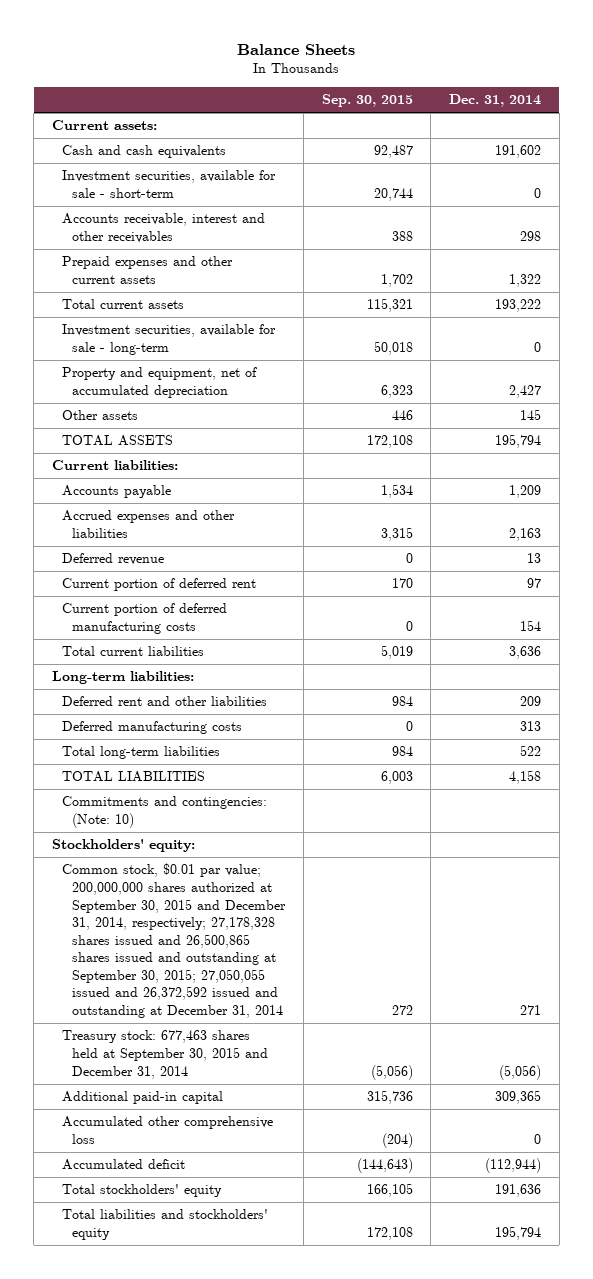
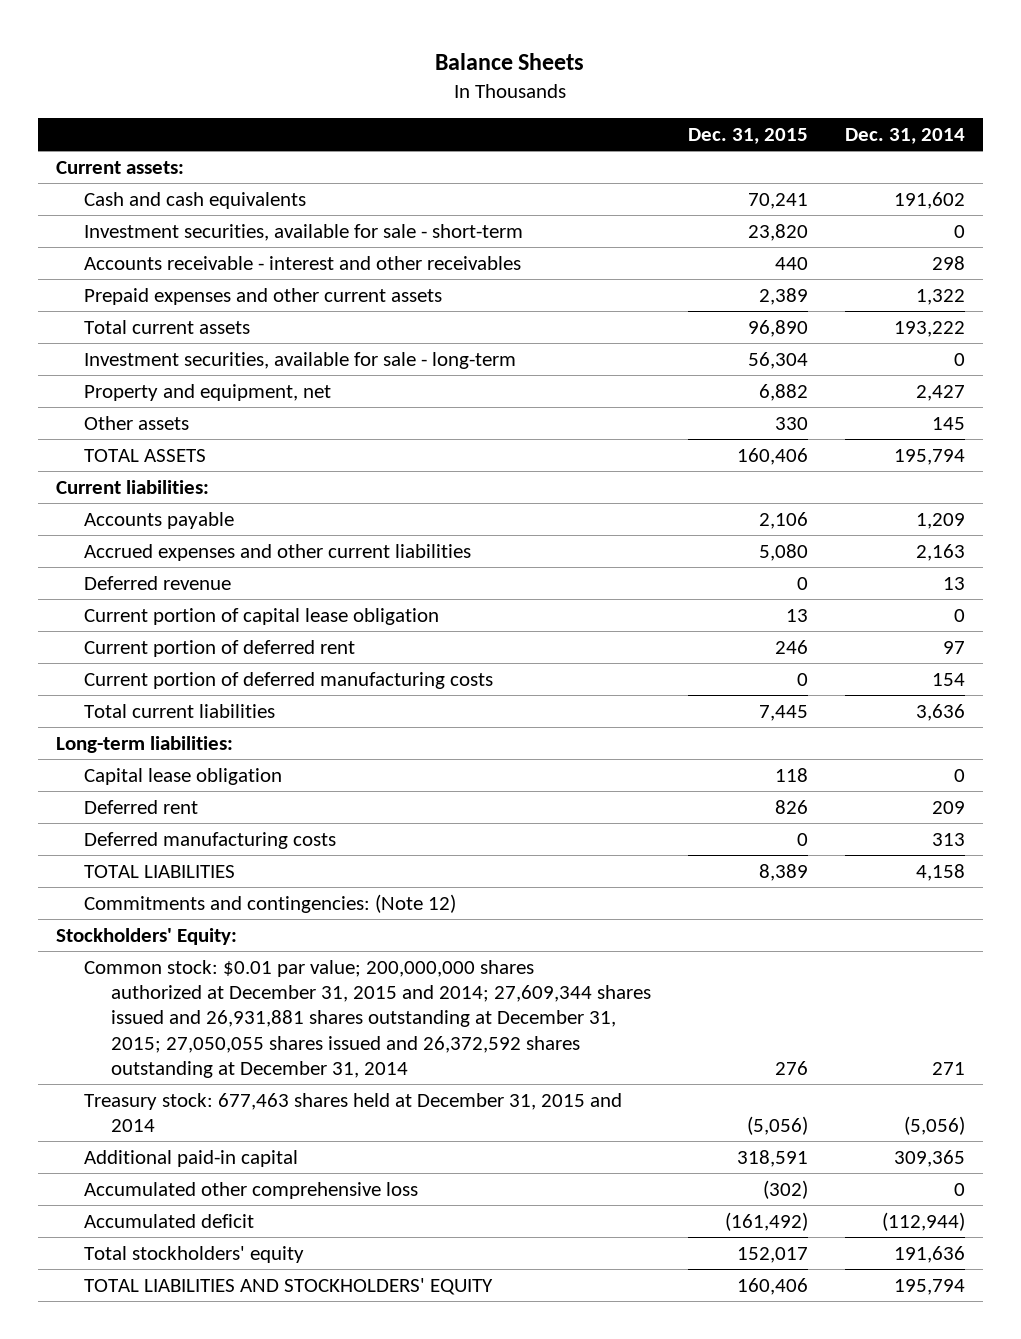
- | Sep. 30, 2015 | Dec. 31, 2014
+ | Dec. 31, 2015 | Dec. 31, 2014
- Accounts receivable, interest and other receivables | 388 | 298
+ Accounts receivable - interest and other receivables | 440 | 298
- Property and equipment, net of accumulated depreciation | 6,323 | 2,427
+ Property and equipment, net | 6,882 | 2,427
- Accrued expenses and other liabilities | 3,315 | 2,163
+ Accrued expenses and other current liabilities | 5,080 | 2,163
+ Current portion of capital lease obligation | 13 | 0
- Deferred rent and other liabilities | 984 | 209
+ Capital lease obligation | 118 | 0
+ Deferred rent | 826 | 209
- Total long-term liabilities | 984 | 522
- Commitments and contingencies: (Note: 10)
- Stockholders' equity:
- Common stock, $0.01 par value; 200,000,000 shares authorized at September 30, 2015 and December 31, 2014, respectively; 27,178,328 shares issued and 26,500,865 shares issued and outstanding at September 30, 2015; 27,050,055 issued and 26,372,592 issued and outstanding at December 31, 2014 | 272 | 271
- Treasury stock: 677,463 shares held at September 30, 2015 and December 31, 2014 | (5,056) | (5,056)
+ Commitments and contingencies: (Note 12)
+ Stockholders' Equity:
+ Common stock: $0.01 par value; 200,000,000 shares authorized at December 31, 2015 and 2014; 27,609,344 shares issued and 26,931,881 shares outstanding at December 31, 2015; 27,050,055 shares issued and 26,372,592 shares outstanding at December 31, 2014 | 276 | 271
+ Treasury stock: 677,463 shares held at December 31, 2015 and 2014 | (5,056) | (5,056)
- Total liabilities and stockholders' equity | 172,108 | 195,794
+ TOTAL LIABILITIES AND STOCKHOLDERS' EQUITY | 160,406 | 195,794

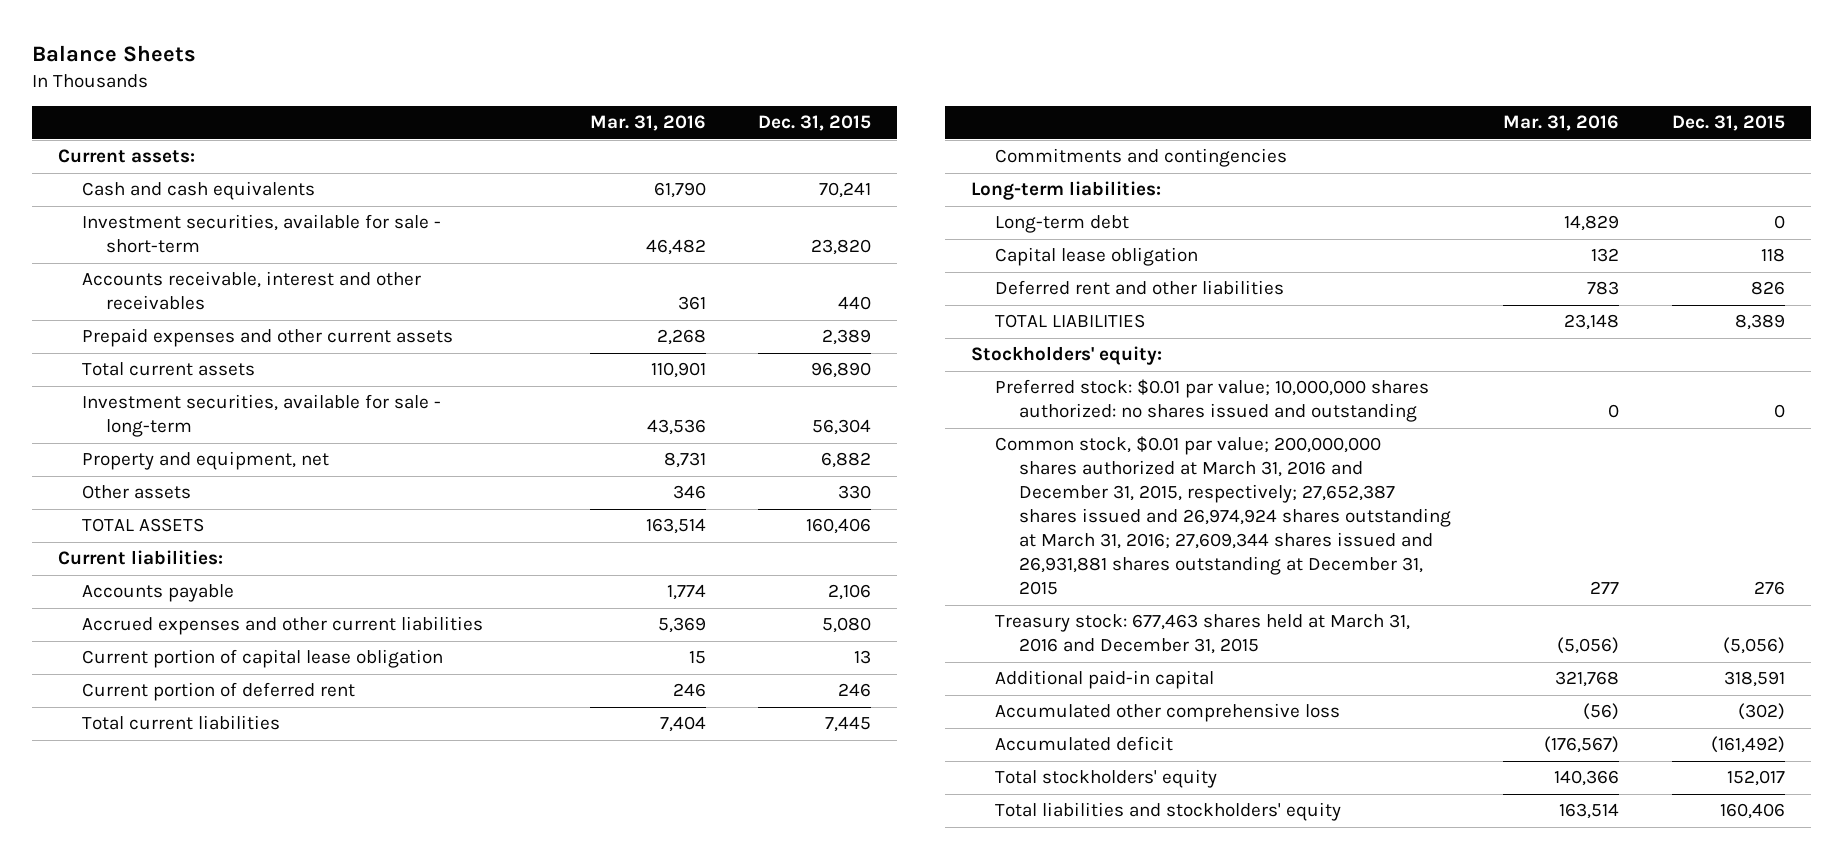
- | Dec. 31, 2015 | Dec. 31, 2014
+ | Mar. 31, 2016 | Dec. 31, 2015
- Accounts receivable - interest and other receivables | 440 | 298
+ Accounts receivable, interest and other receivables | 361 | 440
- Deferred revenue | 0 | 13
- Current portion of deferred manufacturing costs | 0 | 154
+ Commitments and contingencies
+ Long-term debt | 14,829 | 0
- Deferred rent | 826 | 209
- Deferred manufacturing costs | 0 | 313
+ Deferred rent and other liabilities | 783 | 826
- Commitments and contingencies: (Note 12)
- Stockholders' Equity:
- Common stock: $0.01 par value; 200,000,000 shares authorized at December 31, 2015 and 2014; 27,609,344 shares issued and 26,931,881 shares outstanding at December 31, 2015; 27,050,055 shares issued and 26,372,592 shares outstanding at December 31, 2014 | 276 | 271
- Treasury stock: 677,463 shares held at December 31, 2015 and 2014 | (5,056) | (5,056)
+ Stockholders' equity:
+ Preferred stock: $0.01 par value; 10,000,000 shares authorized: no shares issued and outstanding | 0 | 0
+ Common stock, $0.01 par value; 200,000,000 shares authorized at March 31, 2016 and December 31, 2015, respectively; 27,652,387 shares issued and 26,974,924 shares outstanding at March 31, 2016; 27,609,344 shares issued and 26,931,881 shares outstanding at December 31, 2015 | 277 | 276
+ Treasury stock: 677,463 shares held at March 31, 2016 and December 31, 2015 | (5,056) | (5,056)
- TOTAL LIABILITIES AND STOCKHOLDERS' EQUITY | 160,406 | 195,794
+ Total liabilities and stockholders' equity | 163,514 | 160,406

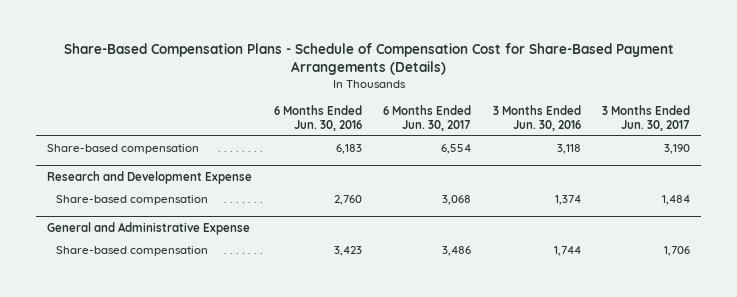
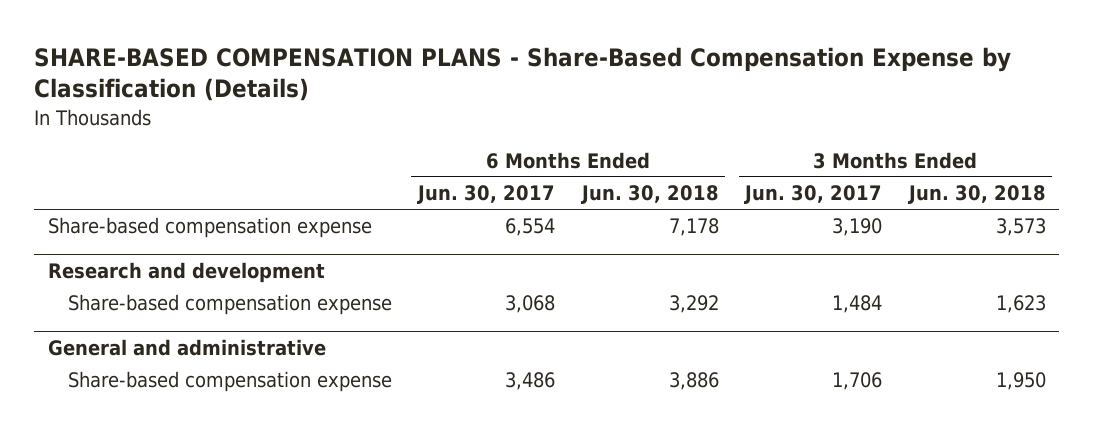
- Share-Based Compensation Plans - Schedule of Compensation Cost for Share-Based Payment Arrangements (Details)
+ SHARE-BASED COMPENSATION PLANS - Share-Based Compensation Expense by Classification (Details)
- | 6 Months Ended Jun. 30, 2016 | 6 Months Ended Jun. 30, 2017 | 3 Months Ended Jun. 30, 2016 | 3 Months Ended Jun. 30, 2017
+ | 6 Months Ended Jun. 30, 2017 | 6 Months Ended Jun. 30, 2018 | 3 Months Ended Jun. 30, 2017 | 3 Months Ended Jun. 30, 2018
- Share-based compensation | 6,183 | 6,554 | 3,118 | 3,190
- Research and Development Expense
- Share-based compensation | 2,760 | 3,068 | 1,374 | 1,484
- General and Administrative Expense
- Share-based compensation | 3,423 | 3,486 | 1,744 | 1,706
+ Share-based compensation expense | 6,554 | 7,178 | 3,190 | 3,573
+ Research and development
+ Share-based compensation expense | 3,068 | 3,292 | 1,484 | 1,623
+ General and administrative
+ Share-based compensation expense | 3,486 | 3,886 | 1,706 | 1,950

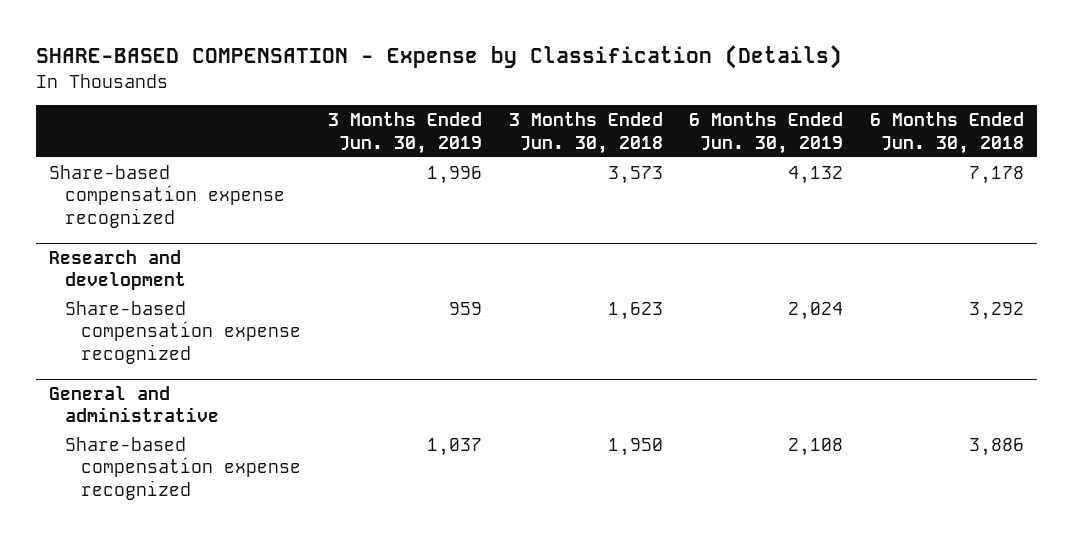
- SHARE-BASED COMPENSATION PLANS - Share-Based Compensation Expense by Classification (Details)
+ SHARE-BASED COMPENSATION - Expense by Classification (Details)
- | 6 Months Ended Jun. 30, 2017 | 6 Months Ended Jun. 30, 2018 | 3 Months Ended Jun. 30, 2017 | 3 Months Ended Jun. 30, 2018
+ | 3 Months Ended Jun. 30, 2019 | 3 Months Ended Jun. 30, 2018 | 6 Months Ended Jun. 30, 2019 | 6 Months Ended Jun. 30, 2018
- Share-based compensation expense | 6,554 | 7,178 | 3,190 | 3,573
+ Share-based compensation expense recognized | 1,996 | 3,573 | 4,132 | 7,178
@ Research and development
- Share-based compensation expense | 3,068 | 3,292 | 1,484 | 1,623
+ Share-based compensation expense recognized | 959 | 1,623 | 2,024 | 3,292
@ General and administrative
- Share-based compensation expense | 3,486 | 3,886 | 1,706 | 1,950
+ Share-based compensation expense recognized | 1,037 | 1,950 | 2,108 | 3,886

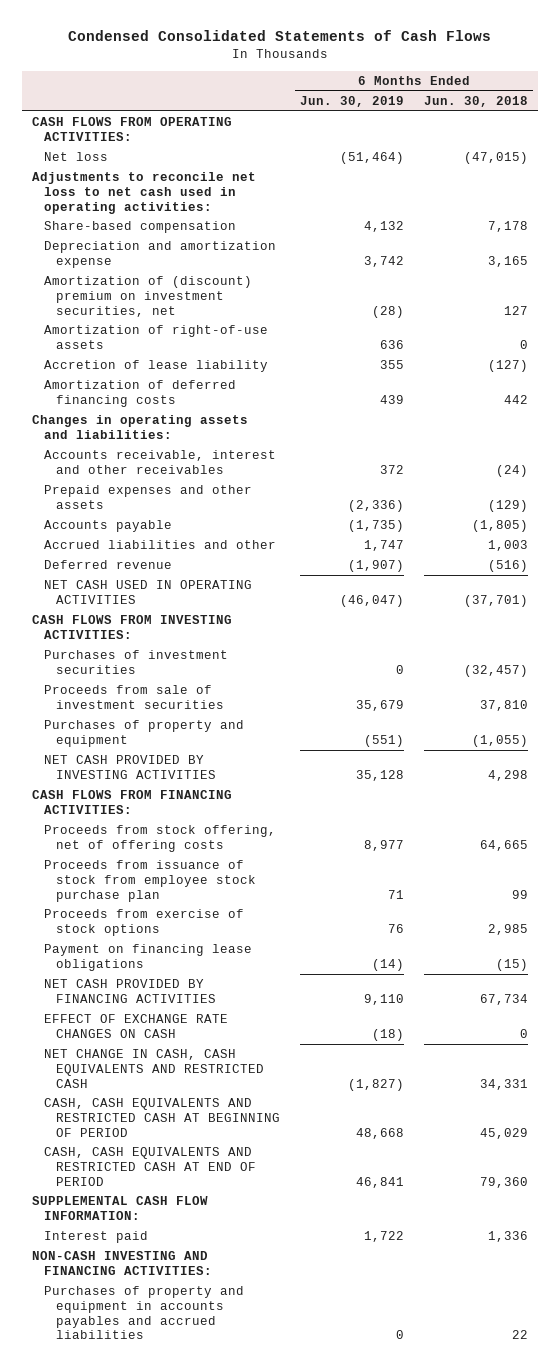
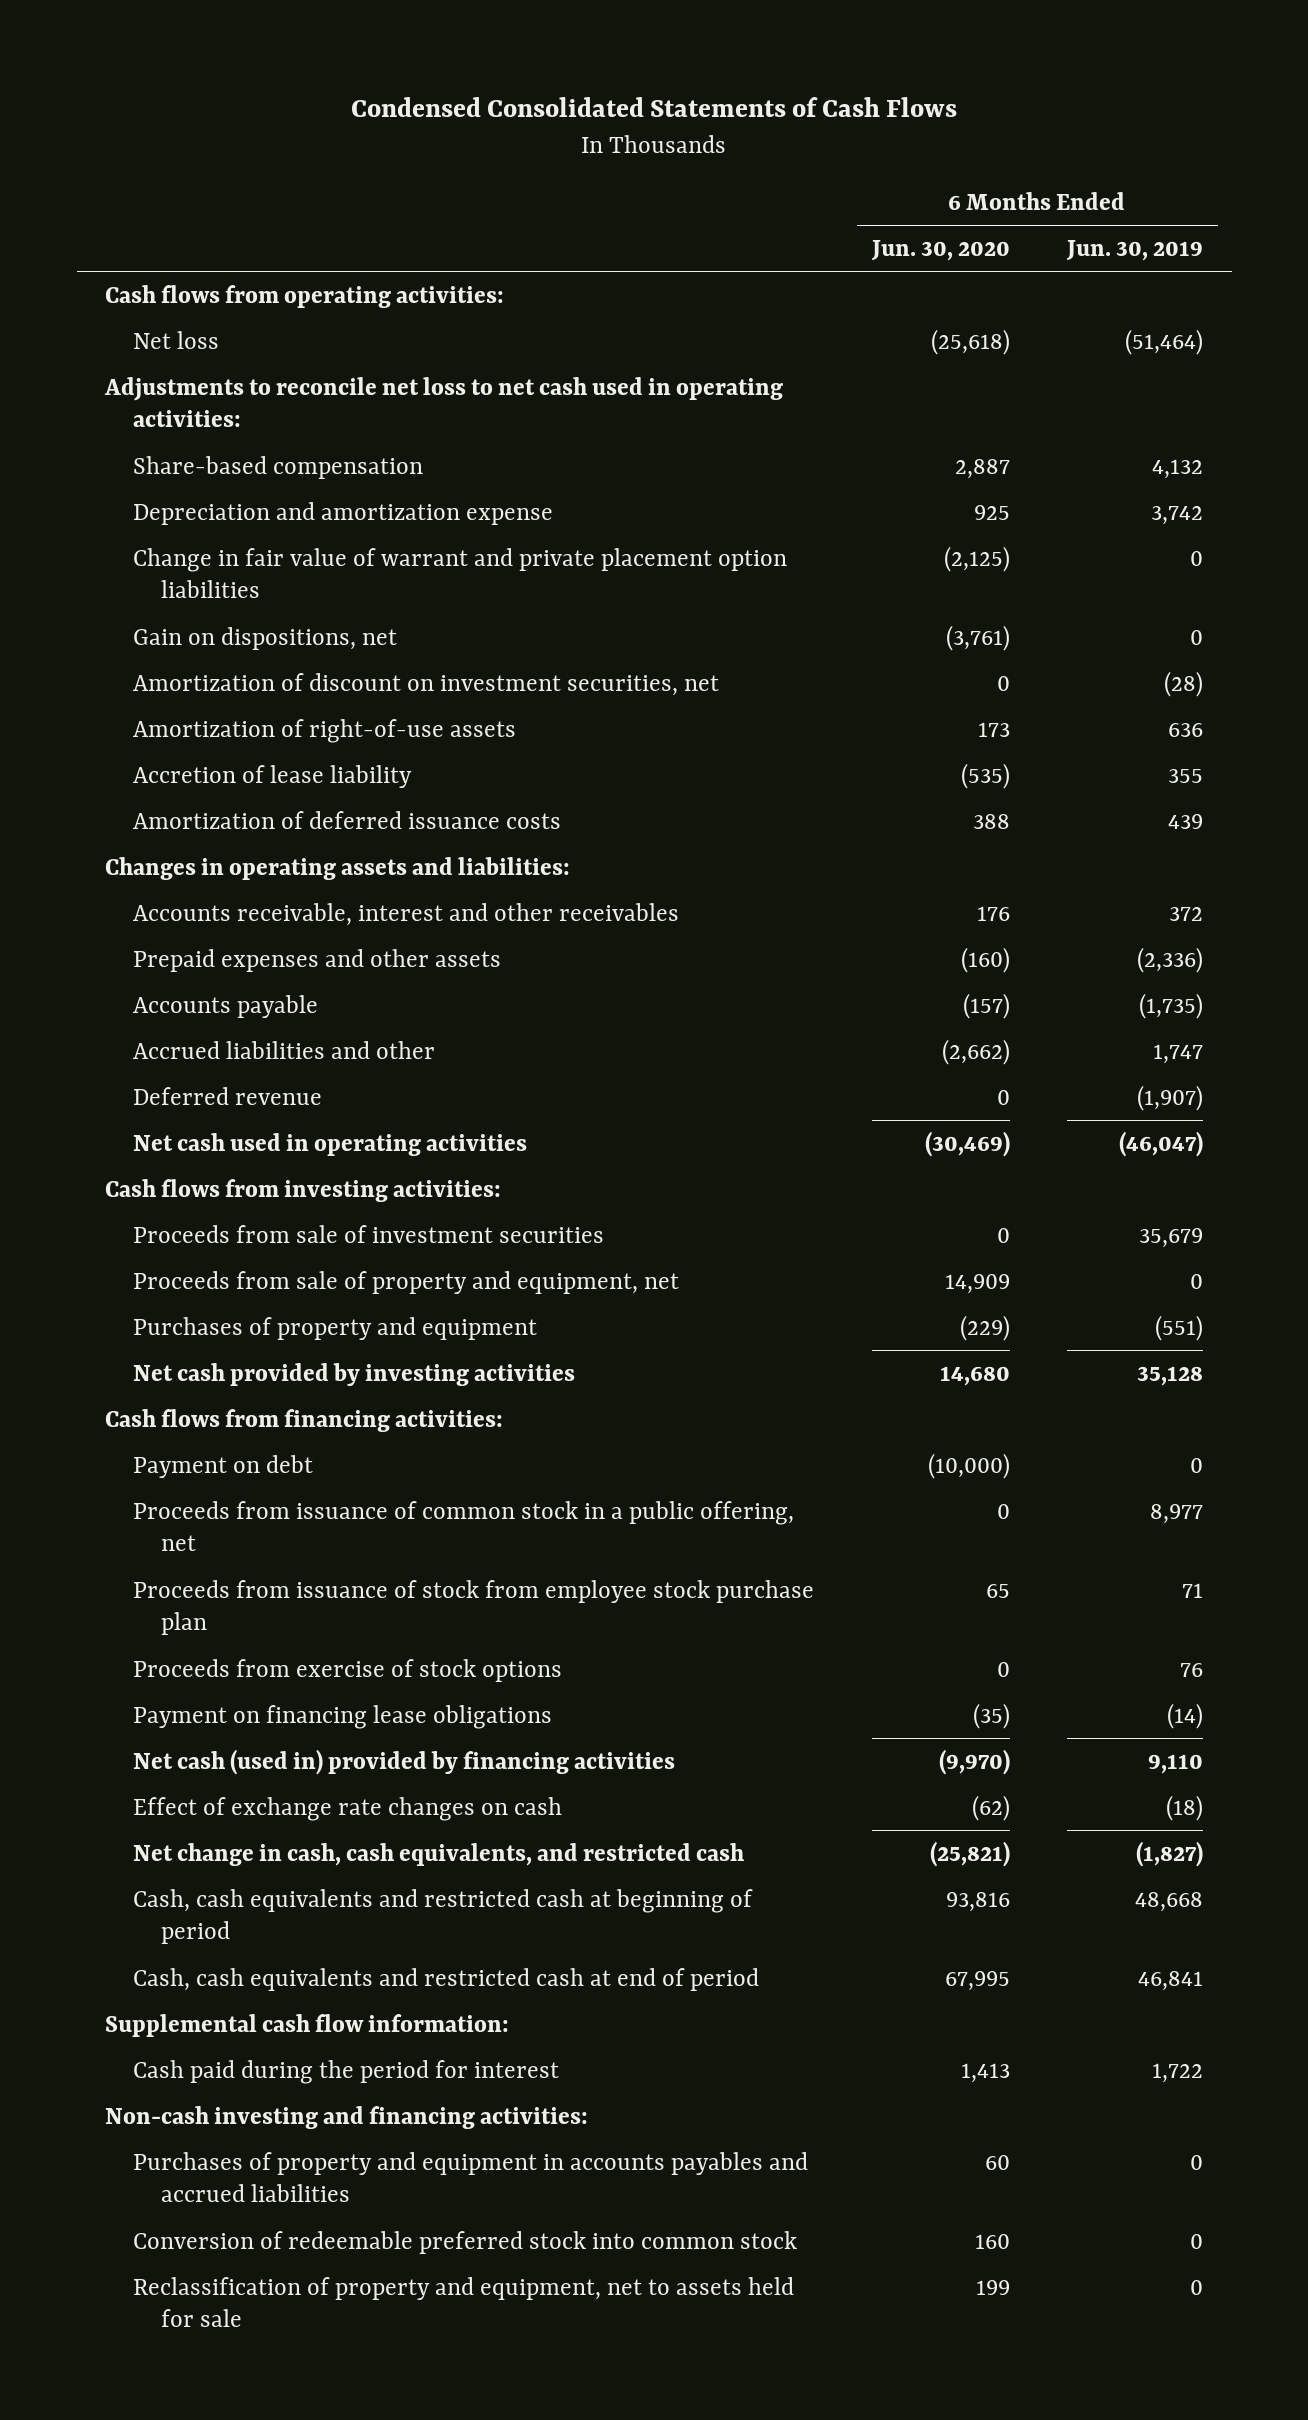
- | 6 Months Ended Jun. 30, 2019 | 6 Months Ended Jun. 30, 2018
+ | 6 Months Ended Jun. 30, 2020 | 6 Months Ended Jun. 30, 2019
- CASH FLOWS FROM OPERATING ACTIVITIES:
+ Cash flows from operating activities:
- Amortization of (discount) premium on investment securities, net | (28) | 127
+ Change in fair value of warrant and private placement option liabilities | (2,125) | 0
+ Gain on dispositions, net | (3,761) | 0
+ Amortization of discount on investment securities, net | 0 | (28)
- Amortization of deferred financing costs | 439 | 442
+ Amortization of deferred issuance costs | 388 | 439
- NET CASH USED IN OPERATING ACTIVITIES | (46,047) | (37,701)
- CASH FLOWS FROM INVESTING ACTIVITIES:
- Purchases of investment securities | 0 | (32,457)
+ Net cash used in operating activities | (30,469) | (46,047)
+ Cash flows from investing activities:
+ Proceeds from sale of property and equipment, net | 14,909 | 0
- NET CASH PROVIDED BY INVESTING ACTIVITIES | 35,128 | 4,298
- CASH FLOWS FROM FINANCING ACTIVITIES:
- Proceeds from stock offering, net of offering costs | 8,977 | 64,665
+ Net cash provided by investing activities | 14,680 | 35,128
+ Cash flows from financing activities:
+ Payment on debt | (10,000) | 0
+ Proceeds from issuance of common stock in a public offering, net | 0 | 8,977
- NET CASH PROVIDED BY FINANCING ACTIVITIES | 9,110 | 67,734
- EFFECT OF EXCHANGE RATE CHANGES ON CASH | (18) | 0
- NET CHANGE IN CASH, CASH EQUIVALENTS AND RESTRICTED CASH | (1,827) | 34,331
- CASH, CASH EQUIVALENTS AND RESTRICTED CASH AT BEGINNING OF PERIOD | 48,668 | 45,029
- CASH, CASH EQUIVALENTS AND RESTRICTED CASH AT END OF PERIOD | 46,841 | 79,360
- SUPPLEMENTAL CASH FLOW INFORMATION:
- Interest paid | 1,722 | 1,336
- NON-CASH INVESTING AND FINANCING ACTIVITIES:
+ Net cash (used in) provided by financing activities | (9,970) | 9,110
+ Effect of exchange rate changes on cash | (62) | (18)
+ Net change in cash, cash equivalents, and restricted cash | (25,821) | (1,827)
+ Cash, cash equivalents and restricted cash at beginning of period | 93,816 | 48,668
+ Cash, cash equivalents and restricted cash at end of period | 67,995 | 46,841
+ Supplemental cash flow information:
+ Cash paid during the period for interest | 1,413 | 1,722
+ Non-cash investing and financing activities:
+ Conversion of redeemable preferred stock into common stock | 160 | 0
+ Reclassification of property and equipment, net to assets held for sale | 199 | 0

